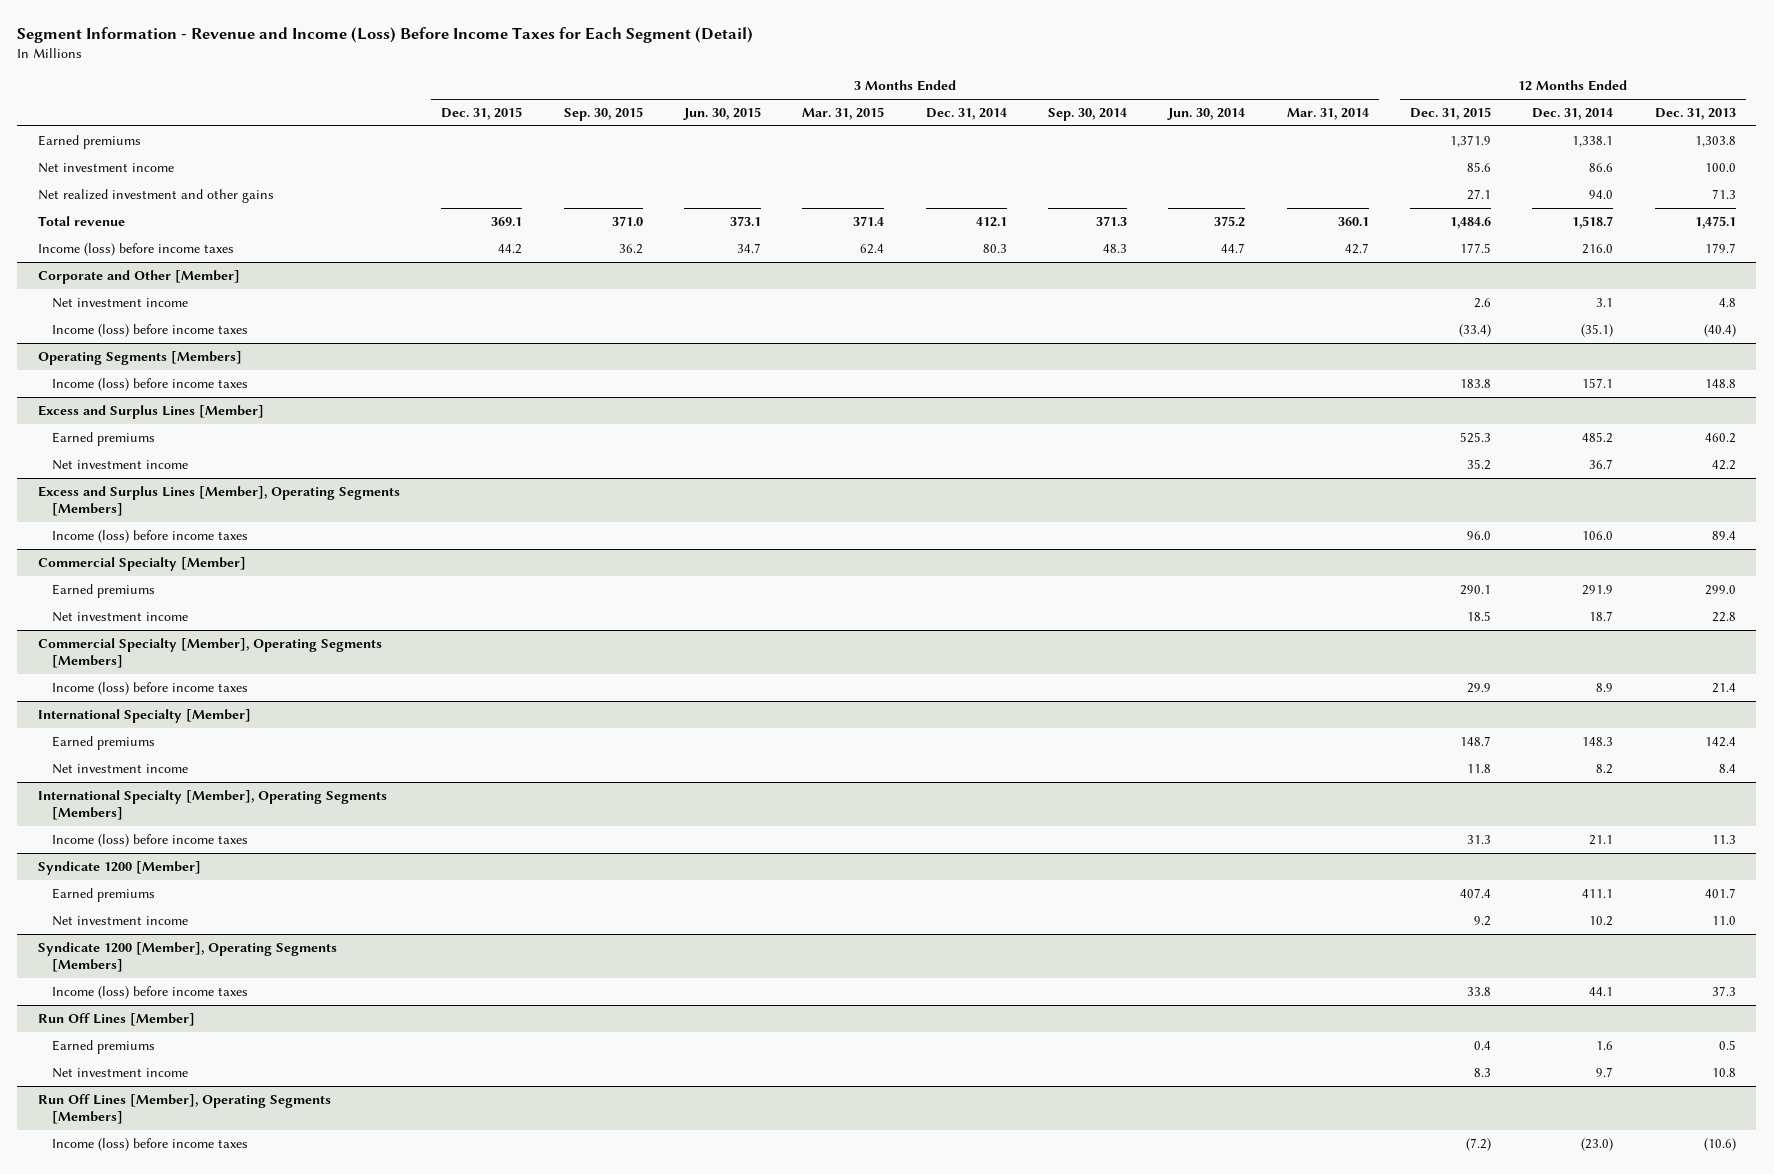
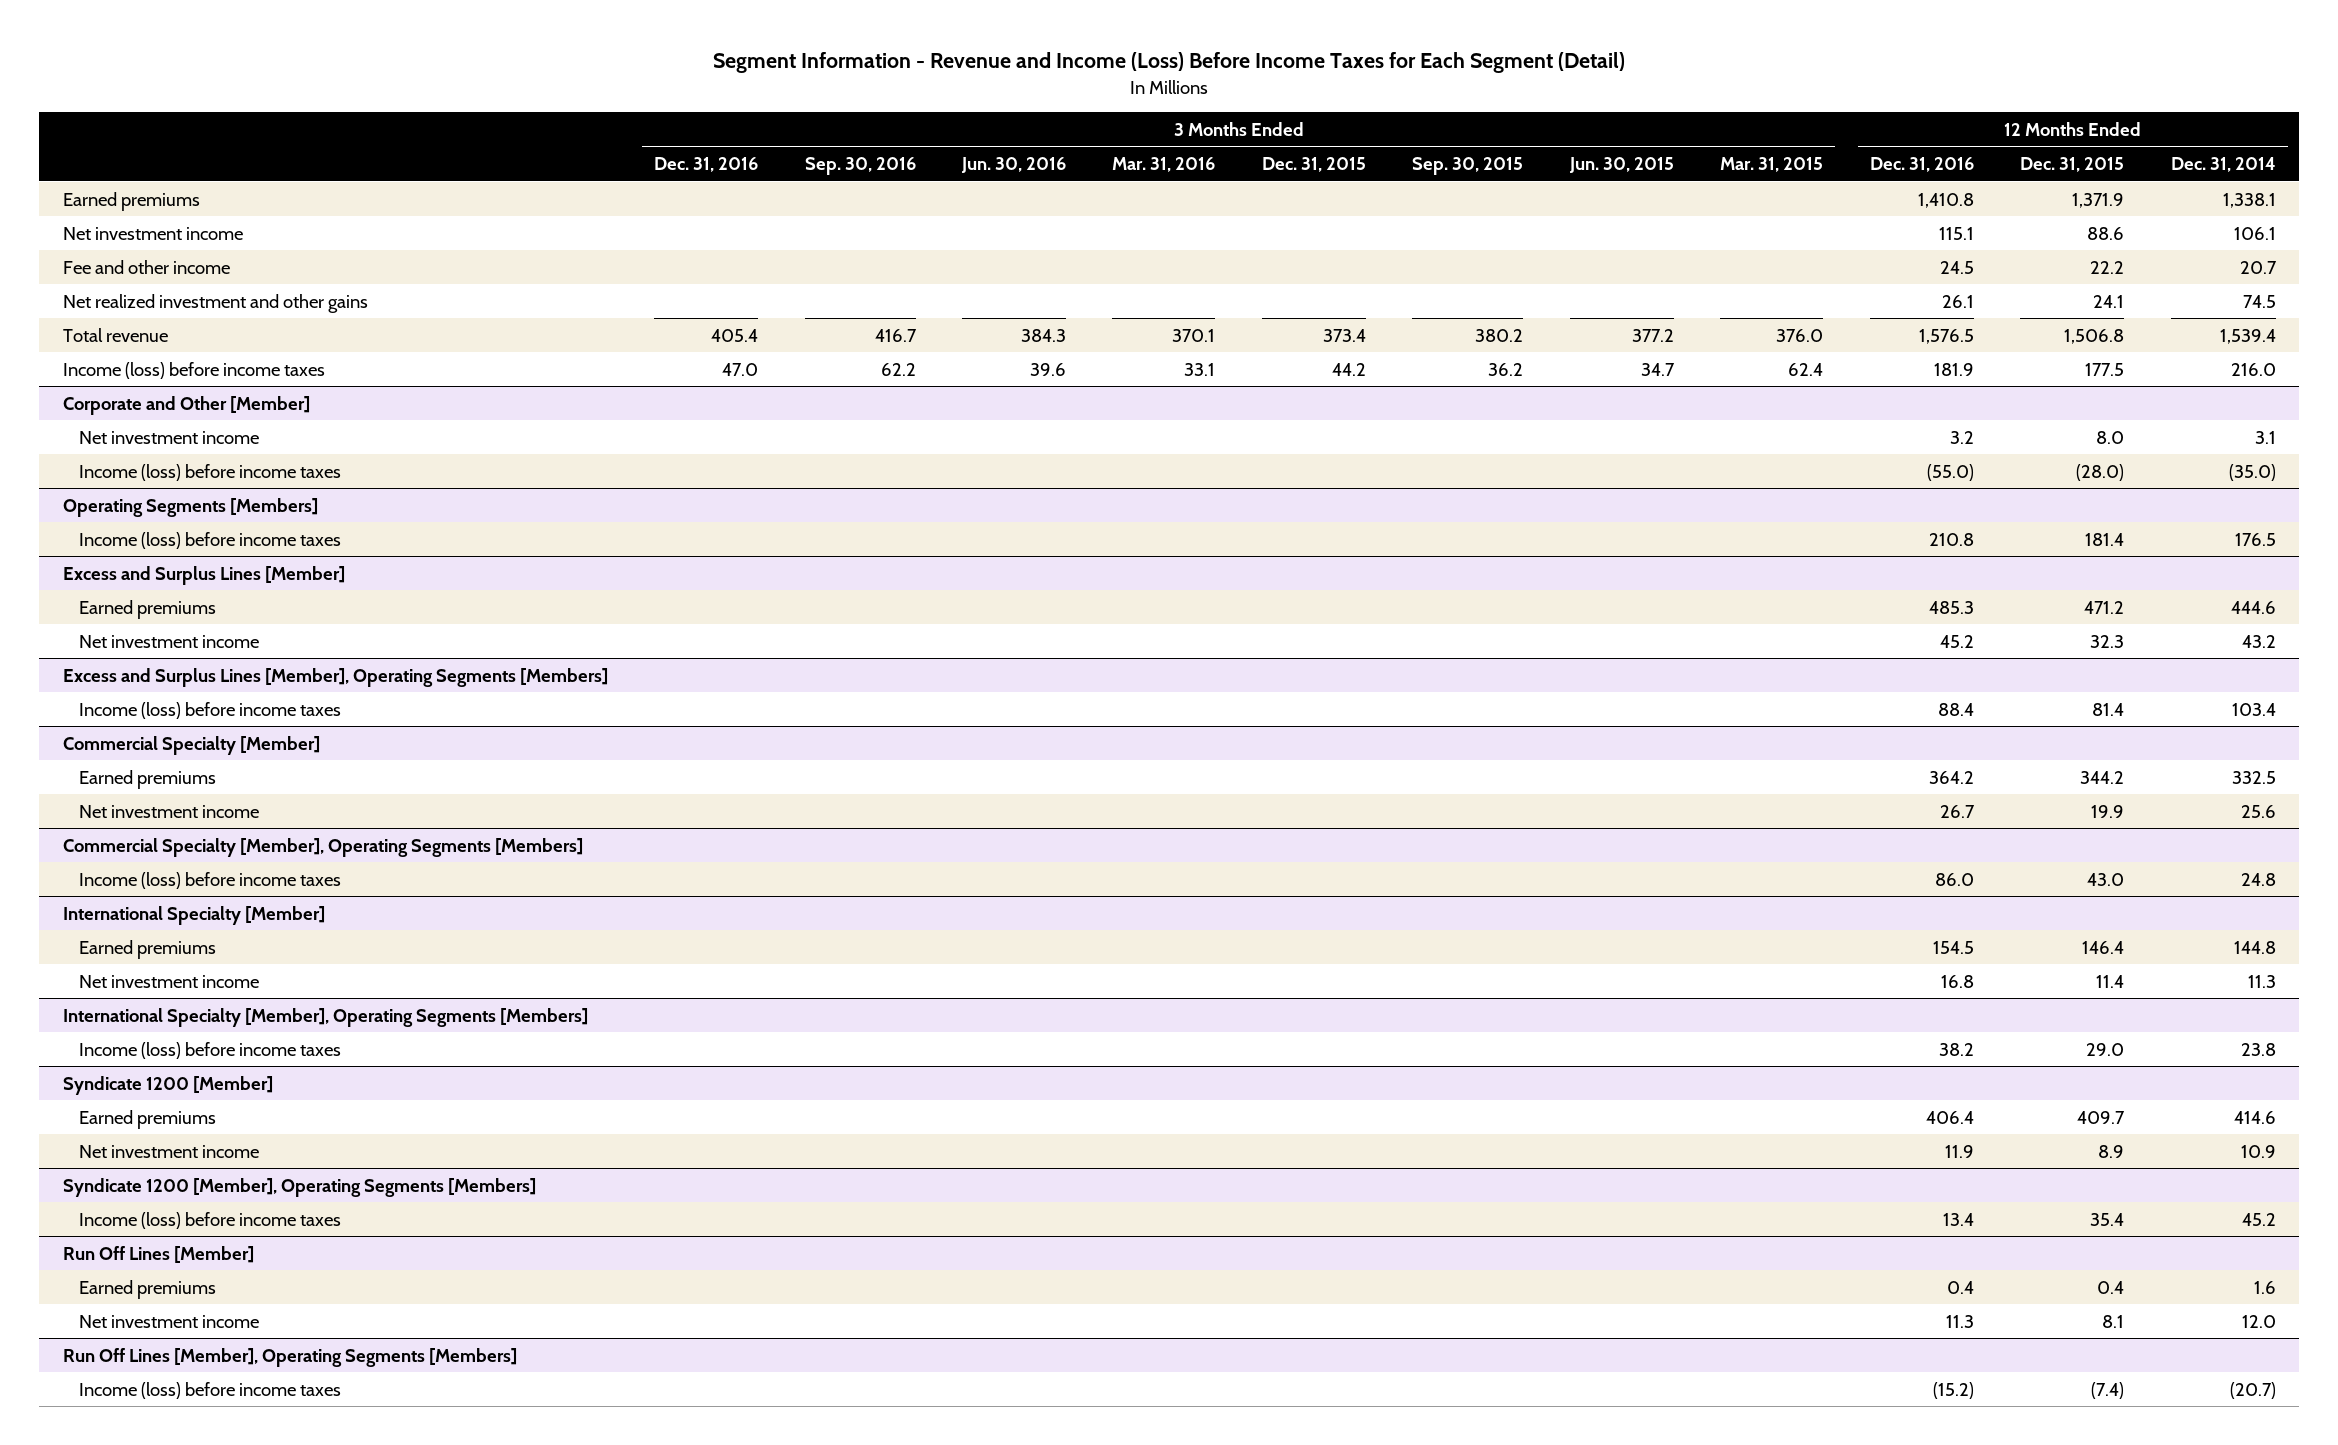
- | 3 Months Ended Dec. 31, 2015 | 3 Months Ended Sep. 30, 2015 | 3 Months Ended Jun. 30, 2015 | 3 Months Ended Mar. 31, 2015 | 3 Months Ended Dec. 31, 2014 | 3 Months Ended Sep. 30, 2014 | 3 Months Ended Jun. 30, 2014 | 3 Months Ended Mar. 31, 2014 | 12 Months Ended Dec. 31, 2015 | 12 Months Ended Dec. 31, 2014 | 12 Months Ended Dec. 31, 2013
+ | 3 Months Ended Dec. 31, 2016 | 3 Months Ended Sep. 30, 2016 | 3 Months Ended Jun. 30, 2016 | 3 Months Ended Mar. 31, 2016 | 3 Months Ended Dec. 31, 2015 | 3 Months Ended Sep. 30, 2015 | 3 Months Ended Jun. 30, 2015 | 3 Months Ended Mar. 31, 2015 | 12 Months Ended Dec. 31, 2016 | 12 Months Ended Dec. 31, 2015 | 12 Months Ended Dec. 31, 2014
- Net investment income | | | | | | | | | 85.6 | 86.6 | 100.0
- Net realized investment and other gains | | | | | | | | | 27.1 | 94.0 | 71.3
- Total revenue | 369.1 | 371.0 | 373.1 | 371.4 | 412.1 | 371.3 | 375.2 | 360.1 | 1,484.6 | 1,518.7 | 1,475.1
+ Net investment income | | | | | | | | | 115.1 | 88.6 | 106.1
+ Fee and other income | | | | | | | | | 24.5 | 22.2 | 20.7
+ Net realized investment and other gains | | | | | | | | | 26.1 | 24.1 | 74.5
+ Total revenue | 405.4 | 416.7 | 384.3 | 370.1 | 373.4 | 380.2 | 377.2 | 376.0 | 1,576.5 | 1,506.8 | 1,539.4
@ Corporate and Other [Member]
- Net investment income | | | | | | | | | 2.6 | 3.1 | 4.8
- Income (loss) before income taxes | | | | | | | | | (33.4) | (35.1) | (40.4)
+ Net investment income | | | | | | | | | 3.2 | 8.0 | 3.1
+ Income (loss) before income taxes | | | | | | | | | (55.0) | (28.0) | (35.0)
@ Operating Segments [Members]
- Income (loss) before income taxes | | | | | | | | | 183.8 | 157.1 | 148.8
+ Income (loss) before income taxes | | | | | | | | | 210.8 | 181.4 | 176.5
@ Excess and Surplus Lines [Member]
- Earned premiums | | | | | | | | | 525.3 | 485.2 | 460.2
- Net investment income | | | | | | | | | 35.2 | 36.7 | 42.2
+ Earned premiums | | | | | | | | | 485.3 | 471.2 | 444.6
+ Net investment income | | | | | | | | | 45.2 | 32.3 | 43.2
@ Excess and Surplus Lines [Member], Operating Segments [Members]
- Income (loss) before income taxes | | | | | | | | | 96.0 | 106.0 | 89.4
+ Income (loss) before income taxes | | | | | | | | | 88.4 | 81.4 | 103.4
@ Commercial Specialty [Member]
- Earned premiums | | | | | | | | | 290.1 | 291.9 | 299.0
- Net investment income | | | | | | | | | 18.5 | 18.7 | 22.8
+ Earned premiums | | | | | | | | | 364.2 | 344.2 | 332.5
+ Net investment income | | | | | | | | | 26.7 | 19.9 | 25.6
@ Commercial Specialty [Member], Operating Segments [Members]
- Income (loss) before income taxes | | | | | | | | | 29.9 | 8.9 | 21.4
+ Income (loss) before income taxes | | | | | | | | | 86.0 | 43.0 | 24.8
@ International Specialty [Member]
- Earned premiums | | | | | | | | | 148.7 | 148.3 | 142.4
- Net investment income | | | | | | | | | 11.8 | 8.2 | 8.4
+ Earned premiums | | | | | | | | | 154.5 | 146.4 | 144.8
+ Net investment income | | | | | | | | | 16.8 | 11.4 | 11.3
@ International Specialty [Member], Operating Segments [Members]
- Income (loss) before income taxes | | | | | | | | | 31.3 | 21.1 | 11.3
+ Income (loss) before income taxes | | | | | | | | | 38.2 | 29.0 | 23.8
@ Syndicate 1200 [Member]
- Earned premiums | | | | | | | | | 407.4 | 411.1 | 401.7
- Net investment income | | | | | | | | | 9.2 | 10.2 | 11.0
+ Earned premiums | | | | | | | | | 406.4 | 409.7 | 414.6
+ Net investment income | | | | | | | | | 11.9 | 8.9 | 10.9
@ Syndicate 1200 [Member], Operating Segments [Members]
- Income (loss) before income taxes | | | | | | | | | 33.8 | 44.1 | 37.3
+ Income (loss) before income taxes | | | | | | | | | 13.4 | 35.4 | 45.2
@ Run Off Lines [Member]
- Net investment income | | | | | | | | | 8.3 | 9.7 | 10.8
+ Net investment income | | | | | | | | | 11.3 | 8.1 | 12.0
@ Run Off Lines [Member], Operating Segments [Members]
- Income (loss) before income taxes | | | | | | | | | (7.2) | (23.0) | (10.6)
+ Income (loss) before income taxes | | | | | | | | | (15.2) | (7.4) | (20.7)

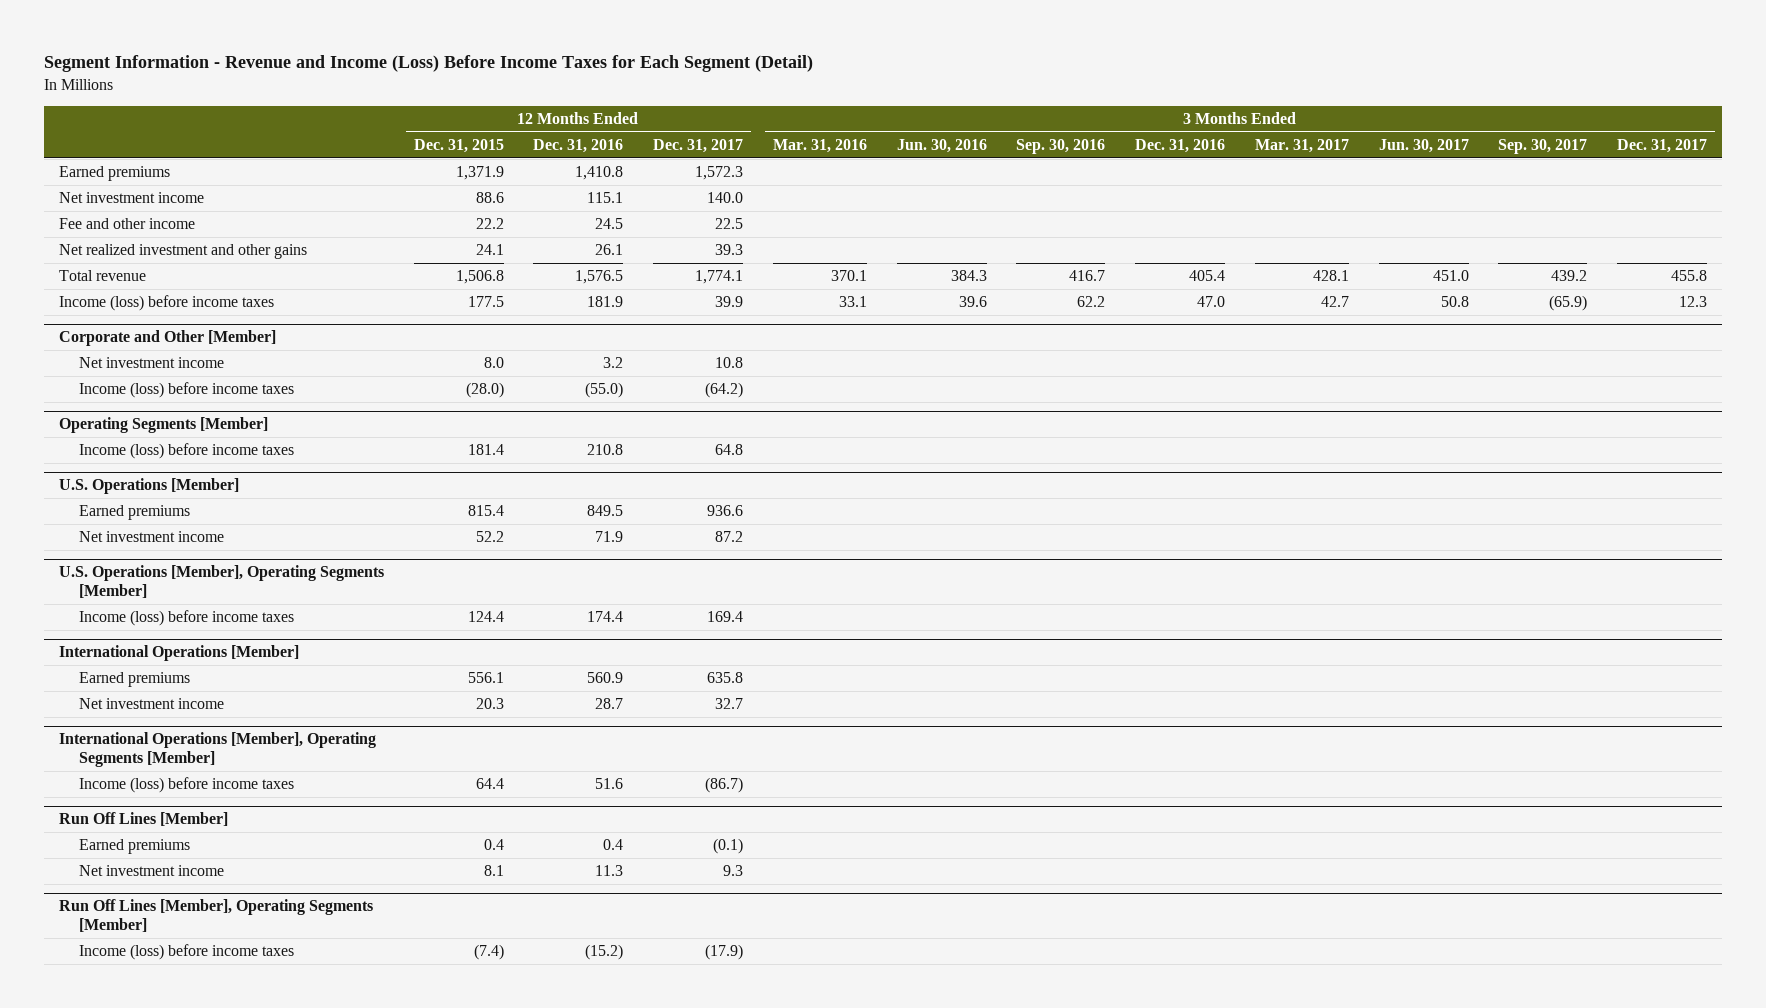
- | 3 Months Ended Dec. 31, 2016 | 3 Months Ended Sep. 30, 2016 | 3 Months Ended Jun. 30, 2016 | 3 Months Ended Mar. 31, 2016 | 3 Months Ended Dec. 31, 2015 | 3 Months Ended Sep. 30, 2015 | 3 Months Ended Jun. 30, 2015 | 3 Months Ended Mar. 31, 2015 | 12 Months Ended Dec. 31, 2016 | 12 Months Ended Dec. 31, 2015 | 12 Months Ended Dec. 31, 2014
+ | 12 Months Ended Dec. 31, 2015 | 12 Months Ended Dec. 31, 2016 | 12 Months Ended Dec. 31, 2017 | 3 Months Ended Mar. 31, 2016 | 3 Months Ended Jun. 30, 2016 | 3 Months Ended Sep. 30, 2016 | 3 Months Ended Dec. 31, 2016 | 3 Months Ended Mar. 31, 2017 | 3 Months Ended Jun. 30, 2017 | 3 Months Ended Sep. 30, 2017 | 3 Months Ended Dec. 31, 2017
- Operating Segments [Members]
+ Operating Segments [Member]
- Excess and Surplus Lines [Member]
- Earned premiums | | | | | | | | | 485.3 | 471.2 | 444.6
- Net investment income | | | | | | | | | 45.2 | 32.3 | 43.2
- Excess and Surplus Lines [Member], Operating Segments [Members]
- Income (loss) before income taxes | | | | | | | | | 88.4 | 81.4 | 103.4
- Commercial Specialty [Member]
- Earned premiums | | | | | | | | | 364.2 | 344.2 | 332.5
- Net investment income | | | | | | | | | 26.7 | 19.9 | 25.6
- Commercial Specialty [Member], Operating Segments [Members]
- Income (loss) before income taxes | | | | | | | | | 86.0 | 43.0 | 24.8
- International Specialty [Member]
- Earned premiums | | | | | | | | | 154.5 | 146.4 | 144.8
- Net investment income | | | | | | | | | 16.8 | 11.4 | 11.3
- International Specialty [Member], Operating Segments [Members]
- Income (loss) before income taxes | | | | | | | | | 38.2 | 29.0 | 23.8
- Syndicate 1200 [Member]
- Earned premiums | | | | | | | | | 406.4 | 409.7 | 414.6
- Net investment income | | | | | | | | | 11.9 | 8.9 | 10.9
- Syndicate 1200 [Member], Operating Segments [Members]
- Income (loss) before income taxes | | | | | | | | | 13.4 | 35.4 | 45.2
+ U.S. Operations [Member]
+ Earned premiums | 815.4 | 849.5 | 936.6 | | | | | | | |
+ Net investment income | 52.2 | 71.9 | 87.2 | | | | | | | |
+ U.S. Operations [Member], Operating Segments [Member]
+ Income (loss) before income taxes | 124.4 | 174.4 | 169.4 | | | | | | | |
+ International Operations [Member]
+ Earned premiums | 556.1 | 560.9 | 635.8 | | | | | | | |
+ Net investment income | 20.3 | 28.7 | 32.7 | | | | | | | |
+ International Operations [Member], Operating Segments [Member]
+ Income (loss) before income taxes | 64.4 | 51.6 | (86.7) | | | | | | | |
- Run Off Lines [Member], Operating Segments [Members]
+ Run Off Lines [Member], Operating Segments [Member]

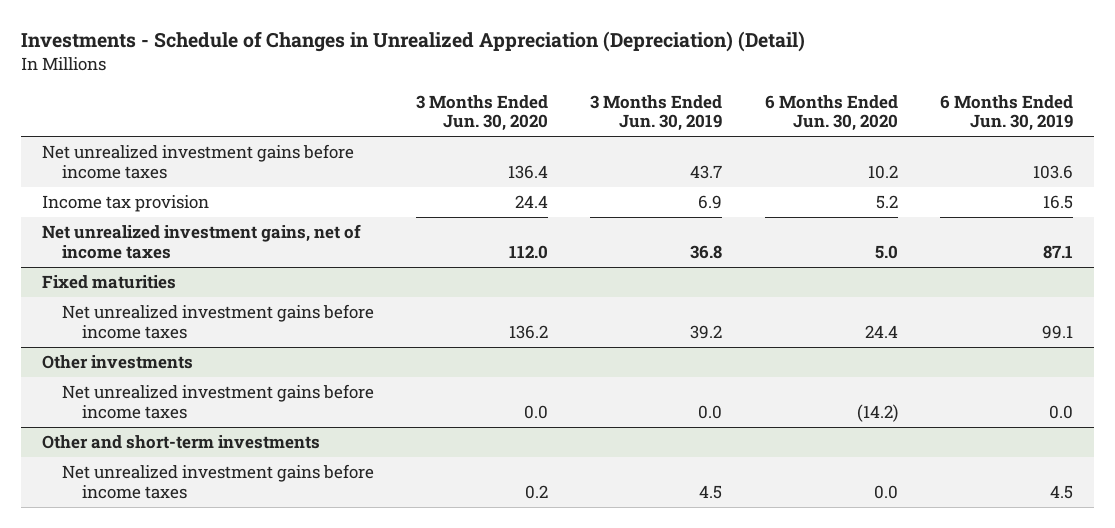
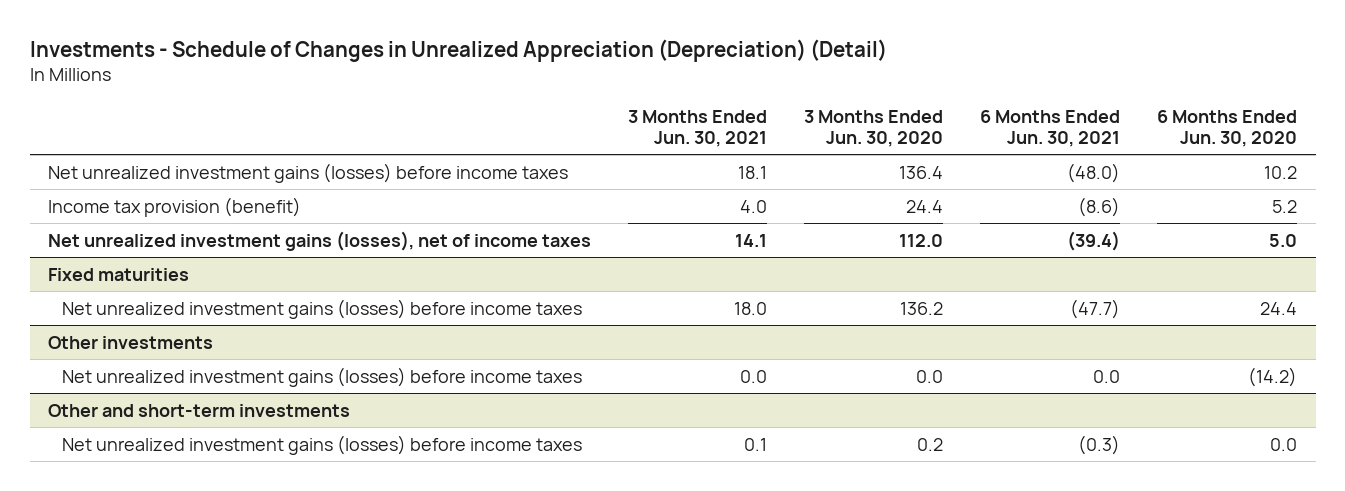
- | 3 Months Ended Jun. 30, 2020 | 3 Months Ended Jun. 30, 2019 | 6 Months Ended Jun. 30, 2020 | 6 Months Ended Jun. 30, 2019
+ | 3 Months Ended Jun. 30, 2021 | 3 Months Ended Jun. 30, 2020 | 6 Months Ended Jun. 30, 2021 | 6 Months Ended Jun. 30, 2020
- Net unrealized investment gains before income taxes | 136.4 | 43.7 | 10.2 | 103.6
- Income tax provision | 24.4 | 6.9 | 5.2 | 16.5
- Net unrealized investment gains, net of income taxes | 112.0 | 36.8 | 5.0 | 87.1
+ Net unrealized investment gains (losses) before income taxes | 18.1 | 136.4 | (48.0) | 10.2
+ Income tax provision (benefit) | 4.0 | 24.4 | (8.6) | 5.2
+ Net unrealized investment gains (losses), net of income taxes | 14.1 | 112.0 | (39.4) | 5.0
@ Fixed maturities
- Net unrealized investment gains before income taxes | 136.2 | 39.2 | 24.4 | 99.1
+ Net unrealized investment gains (losses) before income taxes | 18.0 | 136.2 | (47.7) | 24.4
@ Other investments
- Net unrealized investment gains before income taxes | 0.0 | 0.0 | (14.2) | 0.0
+ Net unrealized investment gains (losses) before income taxes | 0.0 | 0.0 | 0.0 | (14.2)
@ Other and short-term investments
- Net unrealized investment gains before income taxes | 0.2 | 4.5 | 0.0 | 4.5
+ Net unrealized investment gains (losses) before income taxes | 0.1 | 0.2 | (0.3) | 0.0

